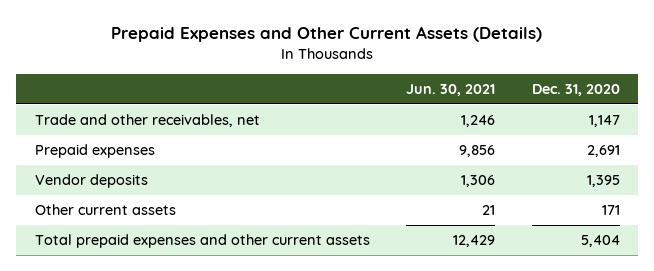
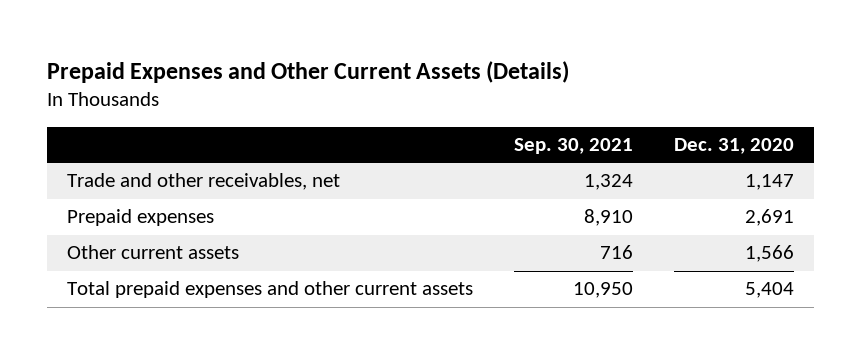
- | Jun. 30, 2021 | Dec. 31, 2020
+ | Sep. 30, 2021 | Dec. 31, 2020
- Vendor deposits | 1,306 | 1,395
- Other current assets | 21 | 171
+ Other current assets | 716 | 1,566

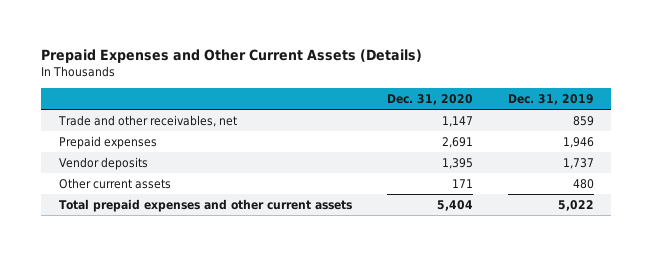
- | Sep. 30, 2021 | Dec. 31, 2020
+ | Dec. 31, 2020 | Dec. 31, 2019
- Other current assets | 716 | 1,566
+ Vendor deposits | 1,395 | 1,737
+ Other current assets | 171 | 480

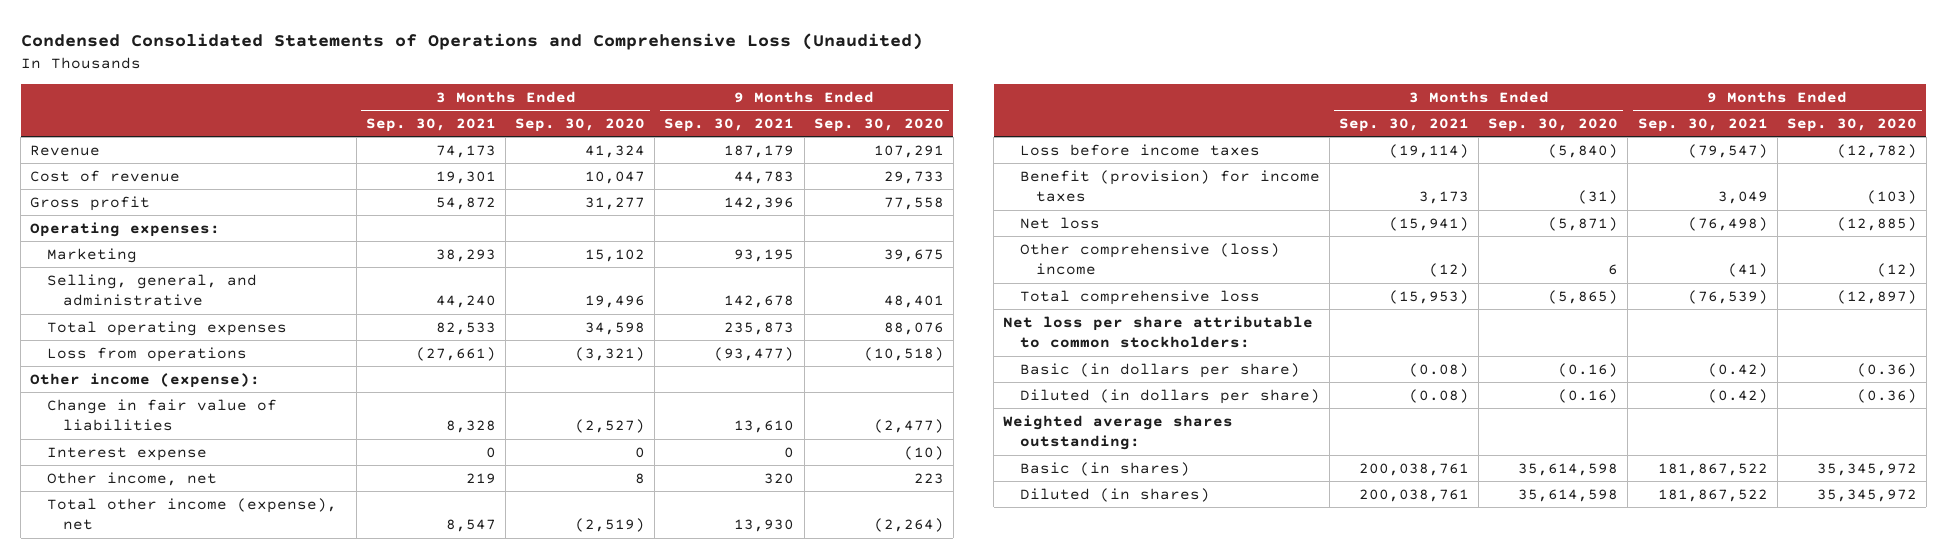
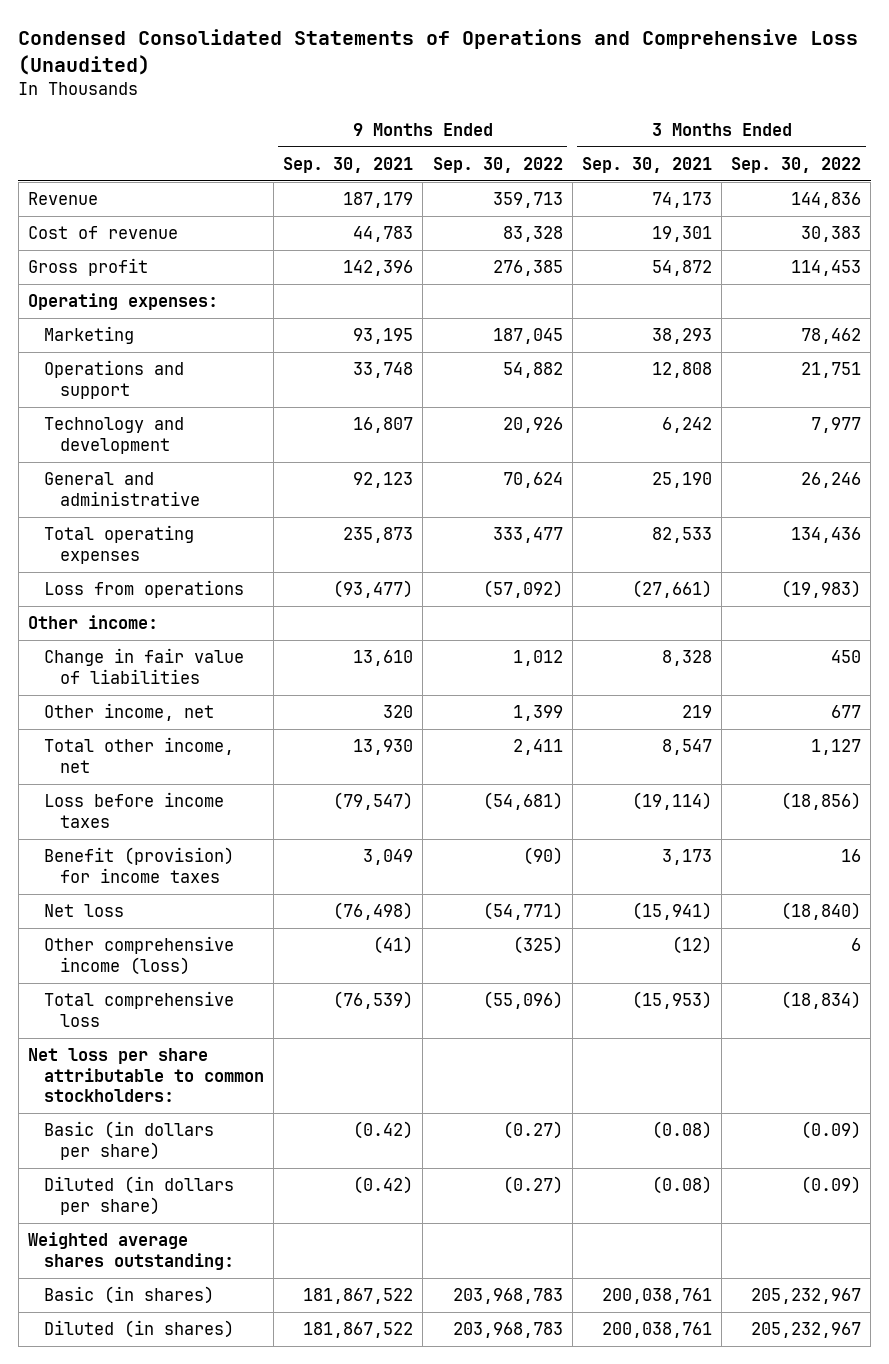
- | 3 Months Ended Sep. 30, 2021 | 3 Months Ended Sep. 30, 2020 | 9 Months Ended Sep. 30, 2021 | 9 Months Ended Sep. 30, 2020
+ | 9 Months Ended Sep. 30, 2021 | 9 Months Ended Sep. 30, 2022 | 3 Months Ended Sep. 30, 2021 | 3 Months Ended Sep. 30, 2022
- Selling, general, and administrative | 44,240 | 19,496 | 142,678 | 48,401
+ Operations and support | 33,748 | 54,882 | 12,808 | 21,751
+ Technology and development | 16,807 | 20,926 | 6,242 | 7,977
+ General and administrative | 92,123 | 70,624 | 25,190 | 26,246
- Other income (expense):
+ Other income:
- Interest expense | 0 | 0 | 0 | (10)
- Total other income (expense), net | 8,547 | (2,519) | 13,930 | (2,264)
+ Total other income, net | 13,930 | 2,411 | 8,547 | 1,127
- Other comprehensive (loss) income | (12) | 6 | (41) | (12)
+ Other comprehensive income (loss) | (41) | (325) | (12) | 6

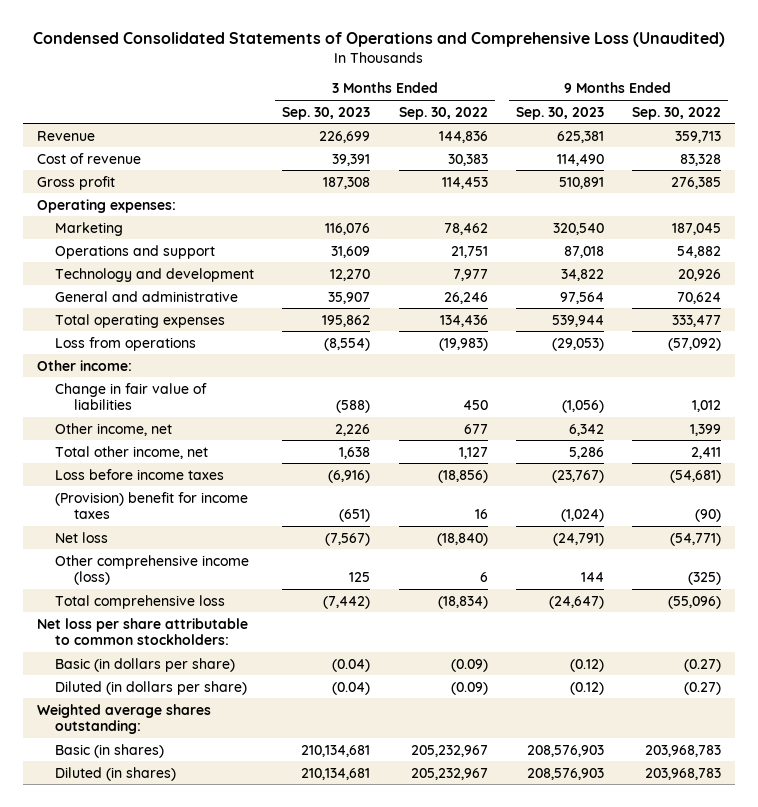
- | 9 Months Ended Sep. 30, 2021 | 9 Months Ended Sep. 30, 2022 | 3 Months Ended Sep. 30, 2021 | 3 Months Ended Sep. 30, 2022
+ | 3 Months Ended Sep. 30, 2023 | 3 Months Ended Sep. 30, 2022 | 9 Months Ended Sep. 30, 2023 | 9 Months Ended Sep. 30, 2022
- Benefit (provision) for income taxes | 3,049 | (90) | 3,173 | 16
+ (Provision) benefit for income taxes | (651) | 16 | (1,024) | (90)

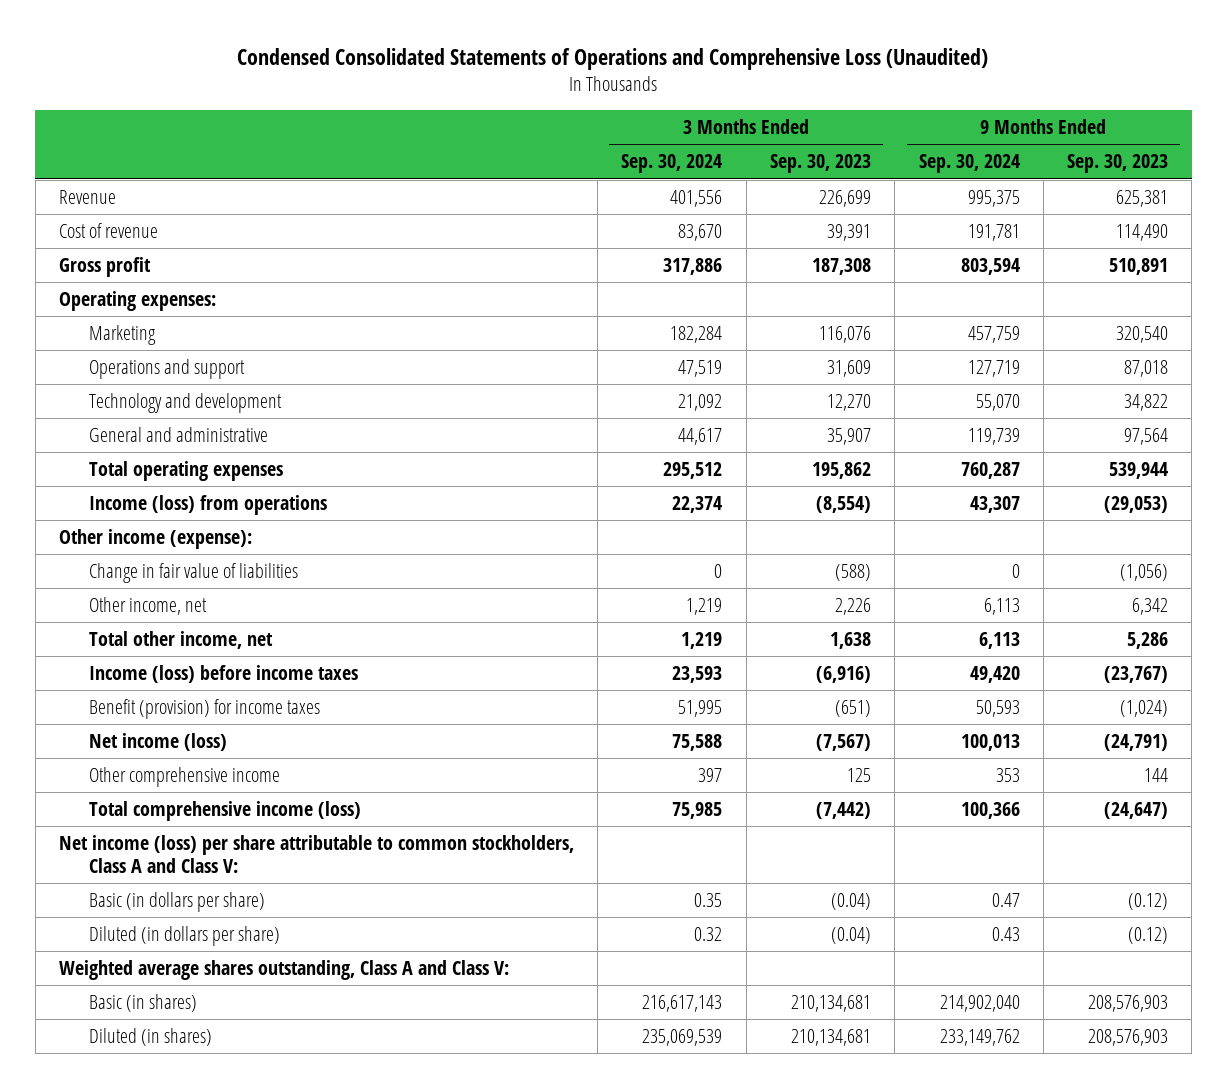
- | 3 Months Ended Sep. 30, 2023 | 3 Months Ended Sep. 30, 2022 | 9 Months Ended Sep. 30, 2023 | 9 Months Ended Sep. 30, 2022
+ | 3 Months Ended Sep. 30, 2024 | 3 Months Ended Sep. 30, 2023 | 9 Months Ended Sep. 30, 2024 | 9 Months Ended Sep. 30, 2023
- Loss from operations | (8,554) | (19,983) | (29,053) | (57,092)
- Other income:
+ Income (loss) from operations | 22,374 | (8,554) | 43,307 | (29,053)
+ Other income (expense):
- Loss before income taxes | (6,916) | (18,856) | (23,767) | (54,681)
- (Provision) benefit for income taxes | (651) | 16 | (1,024) | (90)
- Net loss | (7,567) | (18,840) | (24,791) | (54,771)
- Other comprehensive income (loss) | 125 | 6 | 144 | (325)
- Total comprehensive loss | (7,442) | (18,834) | (24,647) | (55,096)
- Net loss per share attributable to common stockholders:
+ Income (loss) before income taxes | 23,593 | (6,916) | 49,420 | (23,767)
+ Benefit (provision) for income taxes | 51,995 | (651) | 50,593 | (1,024)
+ Net income (loss) | 75,588 | (7,567) | 100,013 | (24,791)
+ Other comprehensive income | 397 | 125 | 353 | 144
+ Total comprehensive income (loss) | 75,985 | (7,442) | 100,366 | (24,647)
+ Net income (loss) per share attributable to common stockholders, Class A and Class V:
- Weighted average shares outstanding:
+ Weighted average shares outstanding, Class A and Class V:

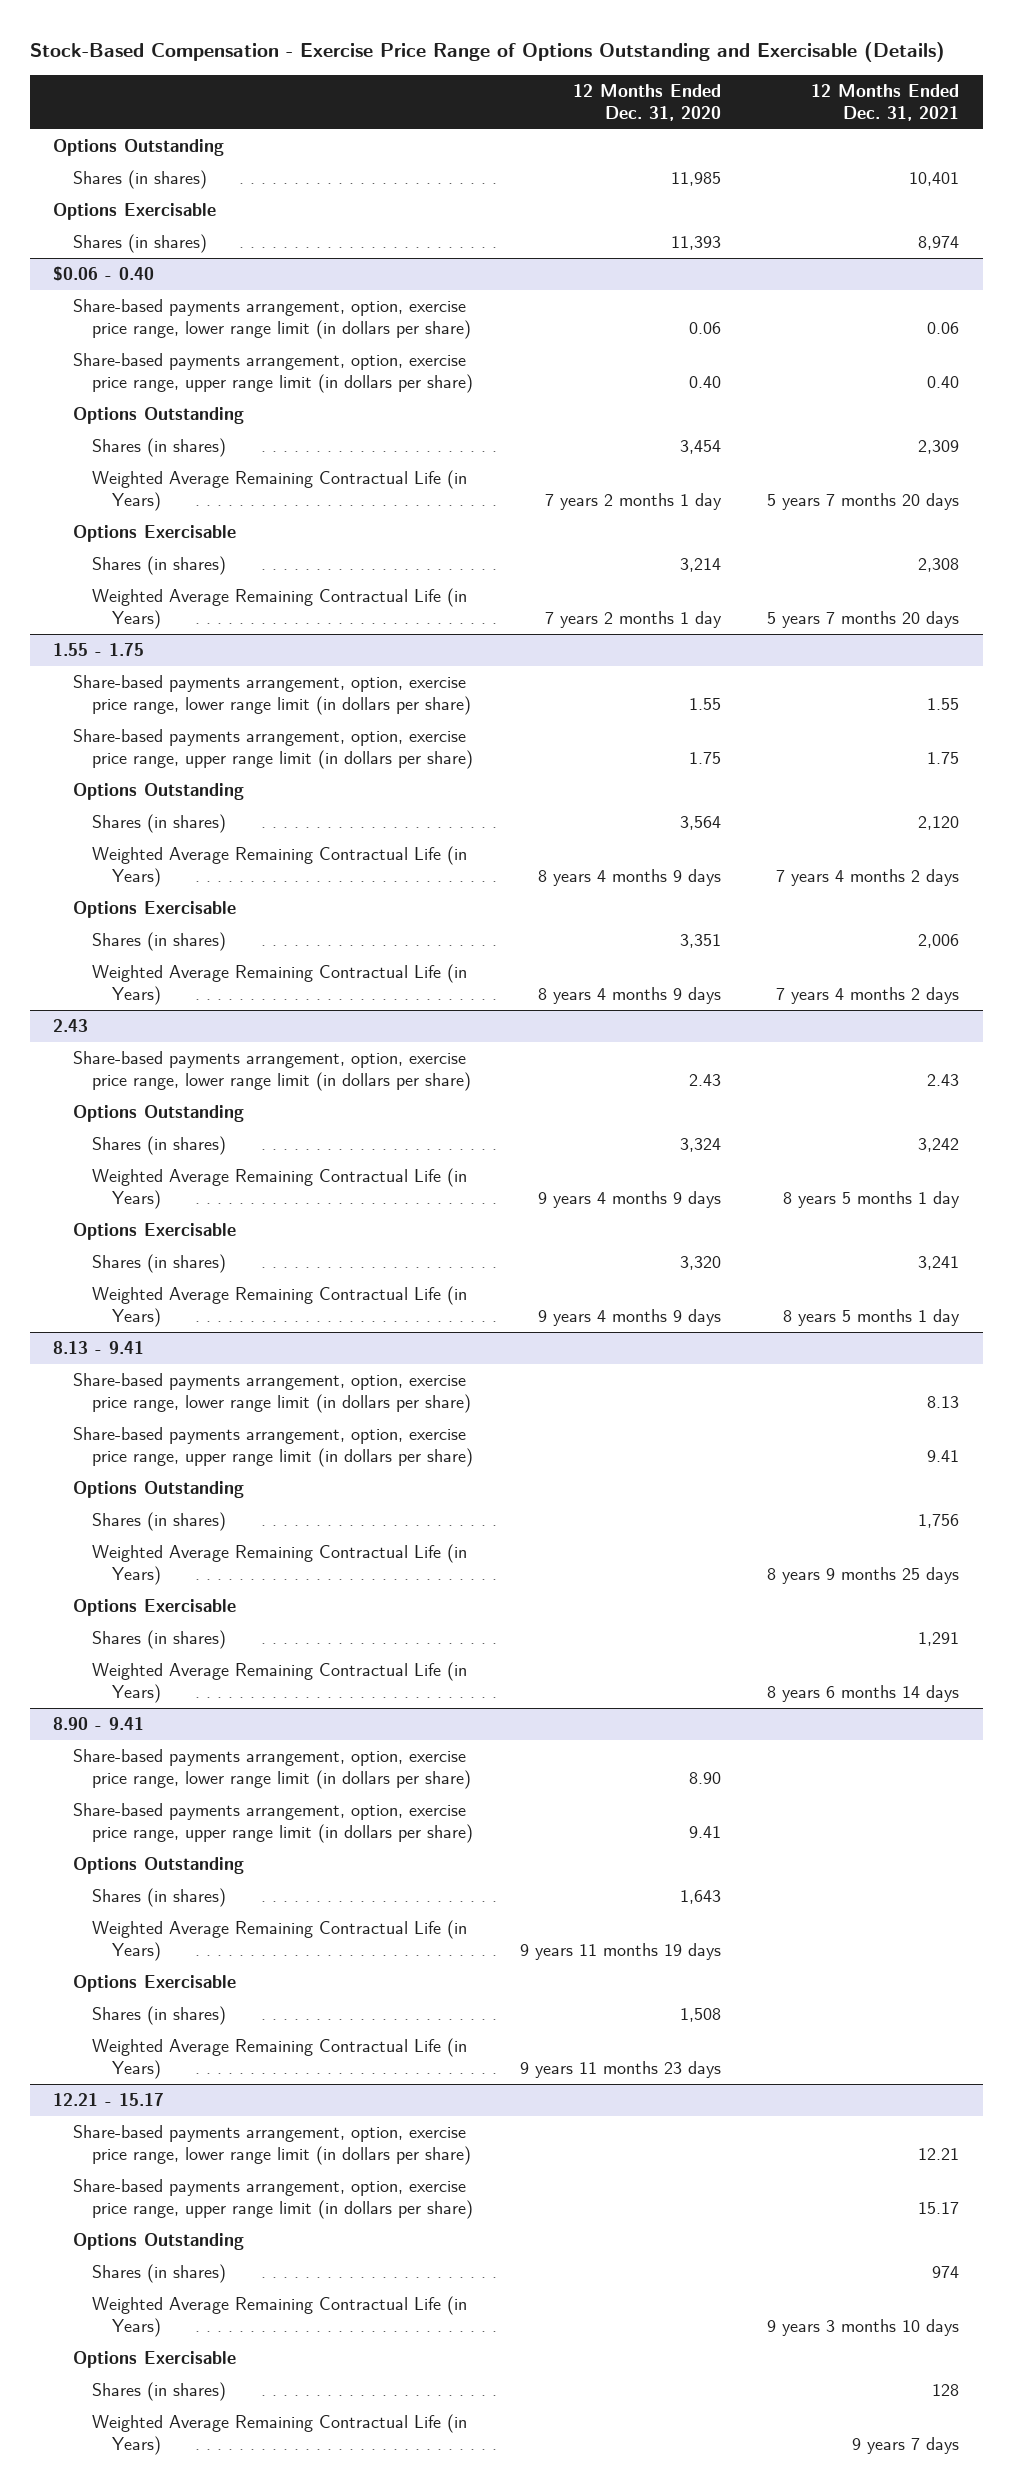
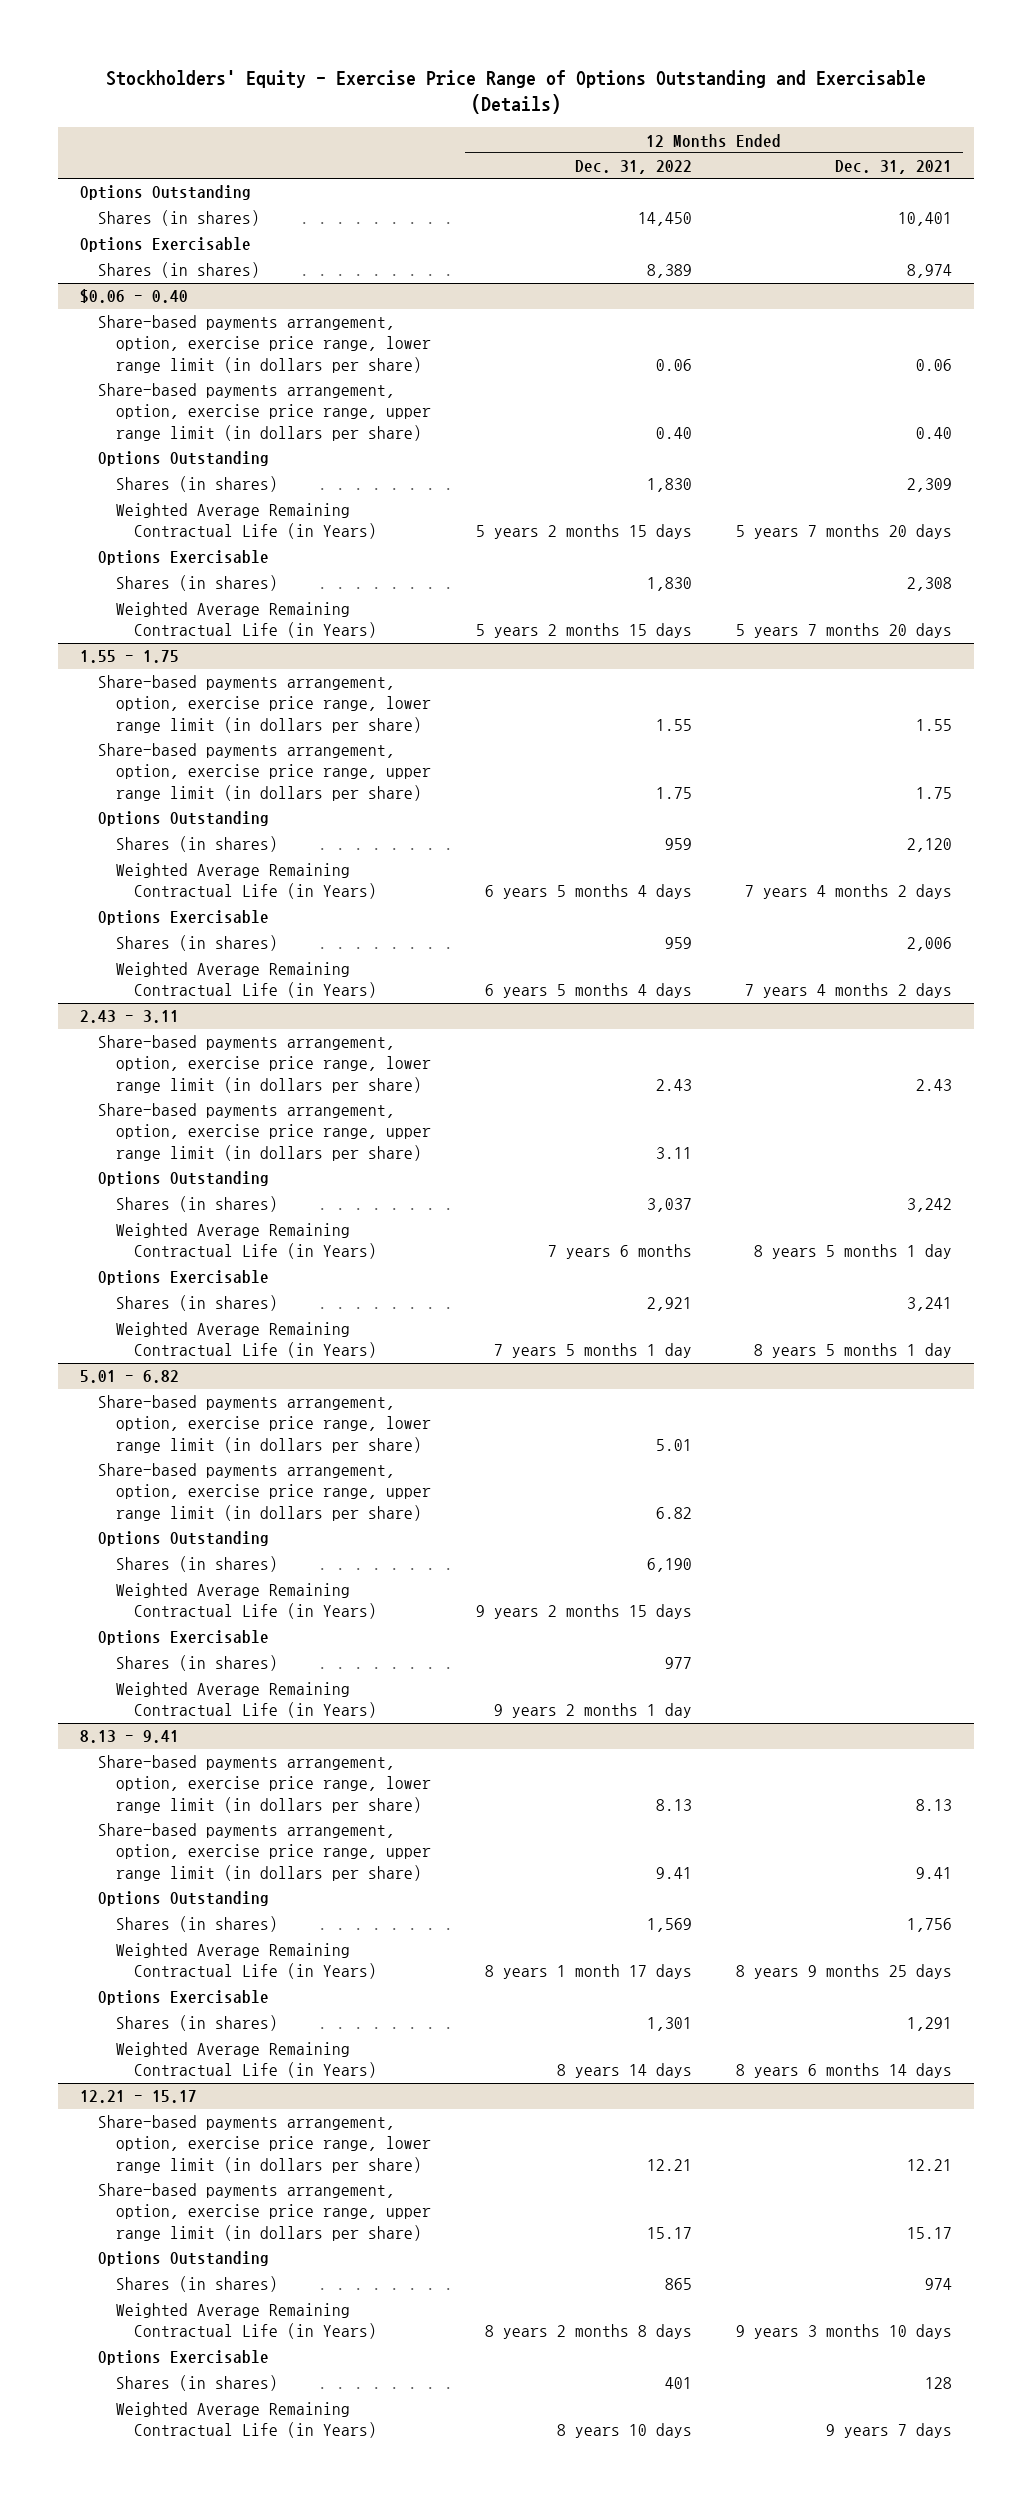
- Stock-Based Compensation - Exercise Price Range of Options Outstanding and Exercisable (Details)
+ Stockholders' Equity - Exercise Price Range of Options Outstanding and Exercisable (Details)
- | 12 Months Ended Dec. 31, 2020 | 12 Months Ended Dec. 31, 2021
+ | 12 Months Ended Dec. 31, 2022 | 12 Months Ended Dec. 31, 2021
- 2.43
+ 2.43 - 3.11
+ Share-based payments arrangement, option, exercise price range, upper range limit (in dollars per share) | 3.11 |
+ 5.01 - 6.82
+ Share-based payments arrangement, option, exercise price range, lower range limit (in dollars per share) | 5.01 |
+ Share-based payments arrangement, option, exercise price range, upper range limit (in dollars per share) | 6.82 |
+ Options Outstanding
+ Shares (in shares) | 6,190 |
+ Weighted Average Remaining Contractual Life (in Years) | 9 years 2 months 15 days |
+ Options Exercisable
+ Shares (in shares) | 977 |
+ Weighted Average Remaining Contractual Life (in Years) | 9 years 2 months 1 day |
- 8.90 - 9.41
- Share-based payments arrangement, option, exercise price range, lower range limit (in dollars per share) | 8.90 |
- Share-based payments arrangement, option, exercise price range, upper range limit (in dollars per share) | 9.41 |
- Options Outstanding
- Shares (in shares) | 1,643 |
- Weighted Average Remaining Contractual Life (in Years) | 9 years 11 months 19 days |
- Options Exercisable
- Shares (in shares) | 1,508 |
- Weighted Average Remaining Contractual Life (in Years) | 9 years 11 months 23 days |

